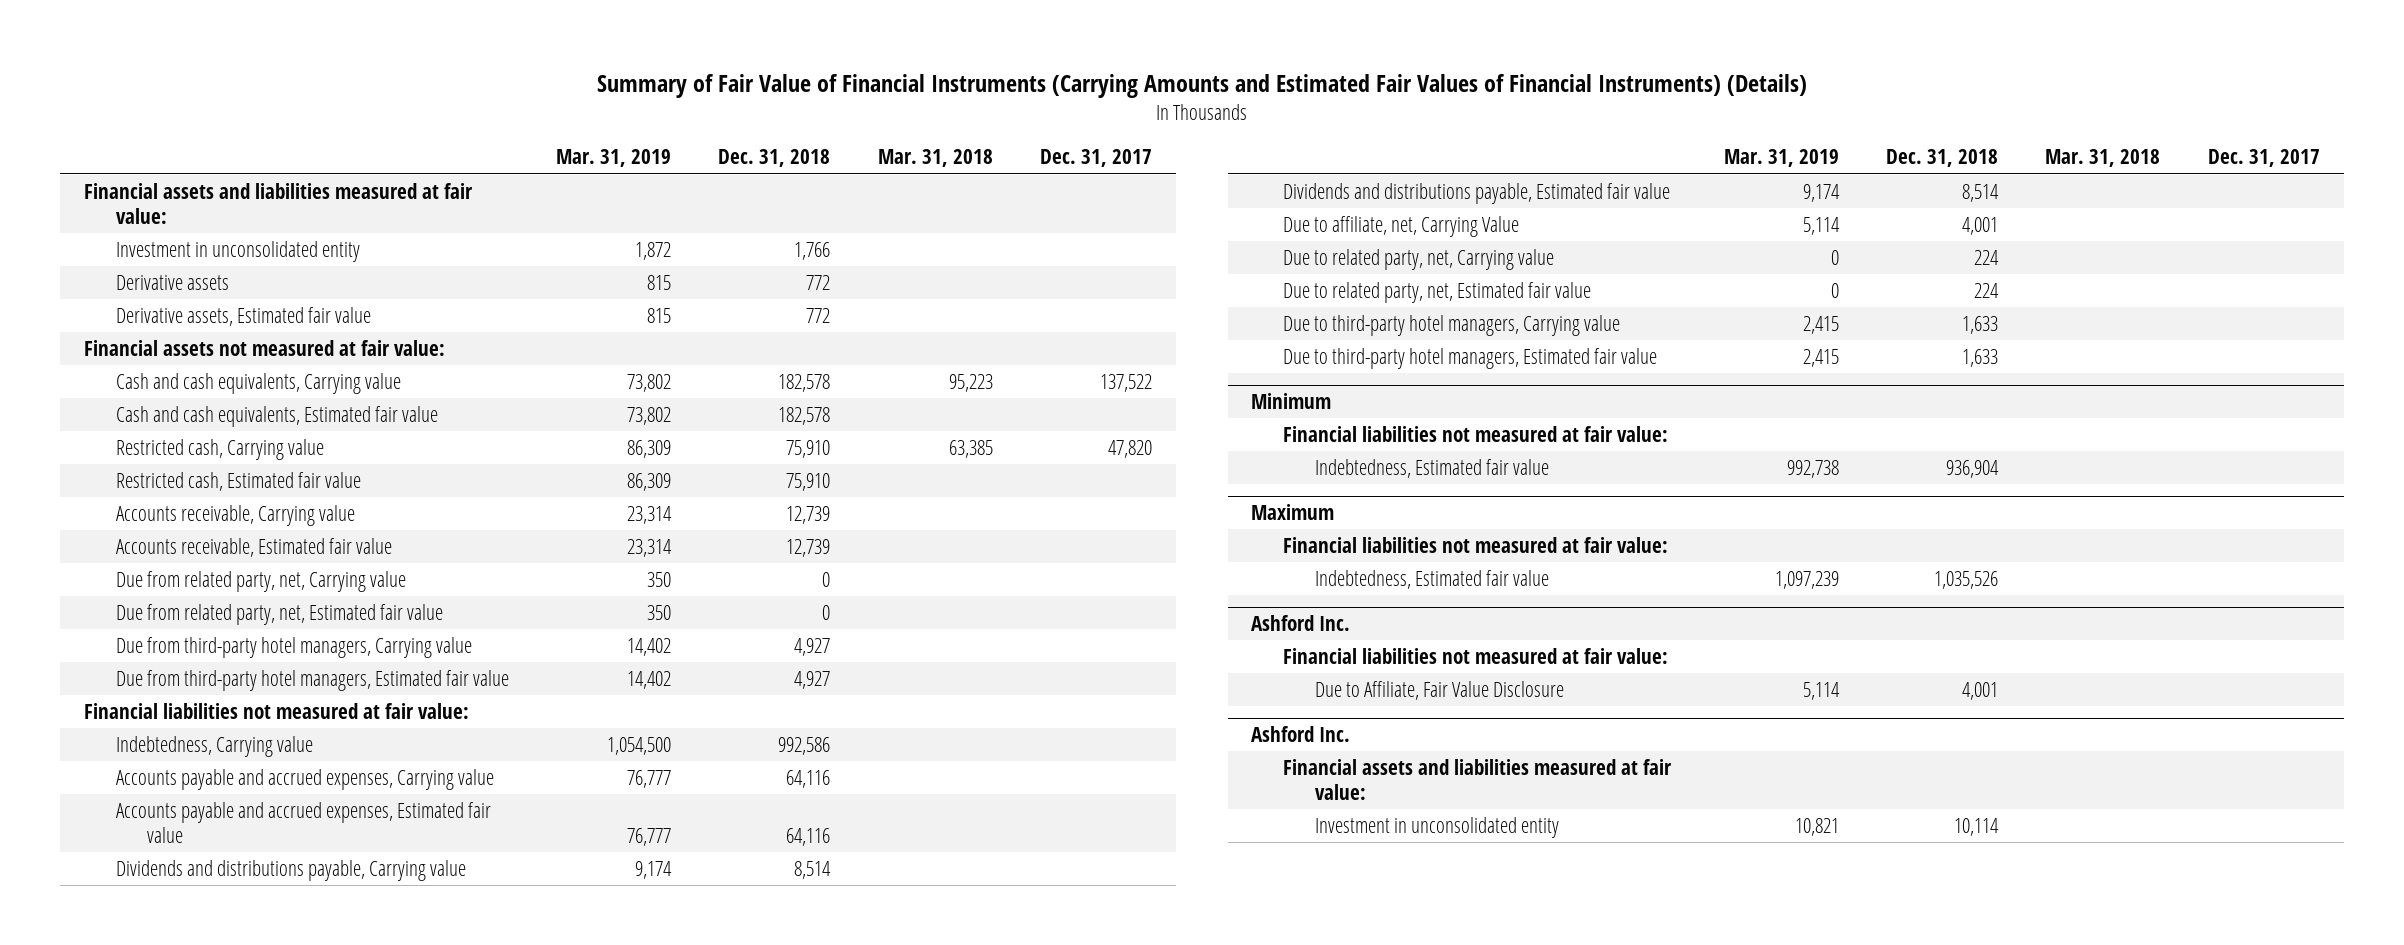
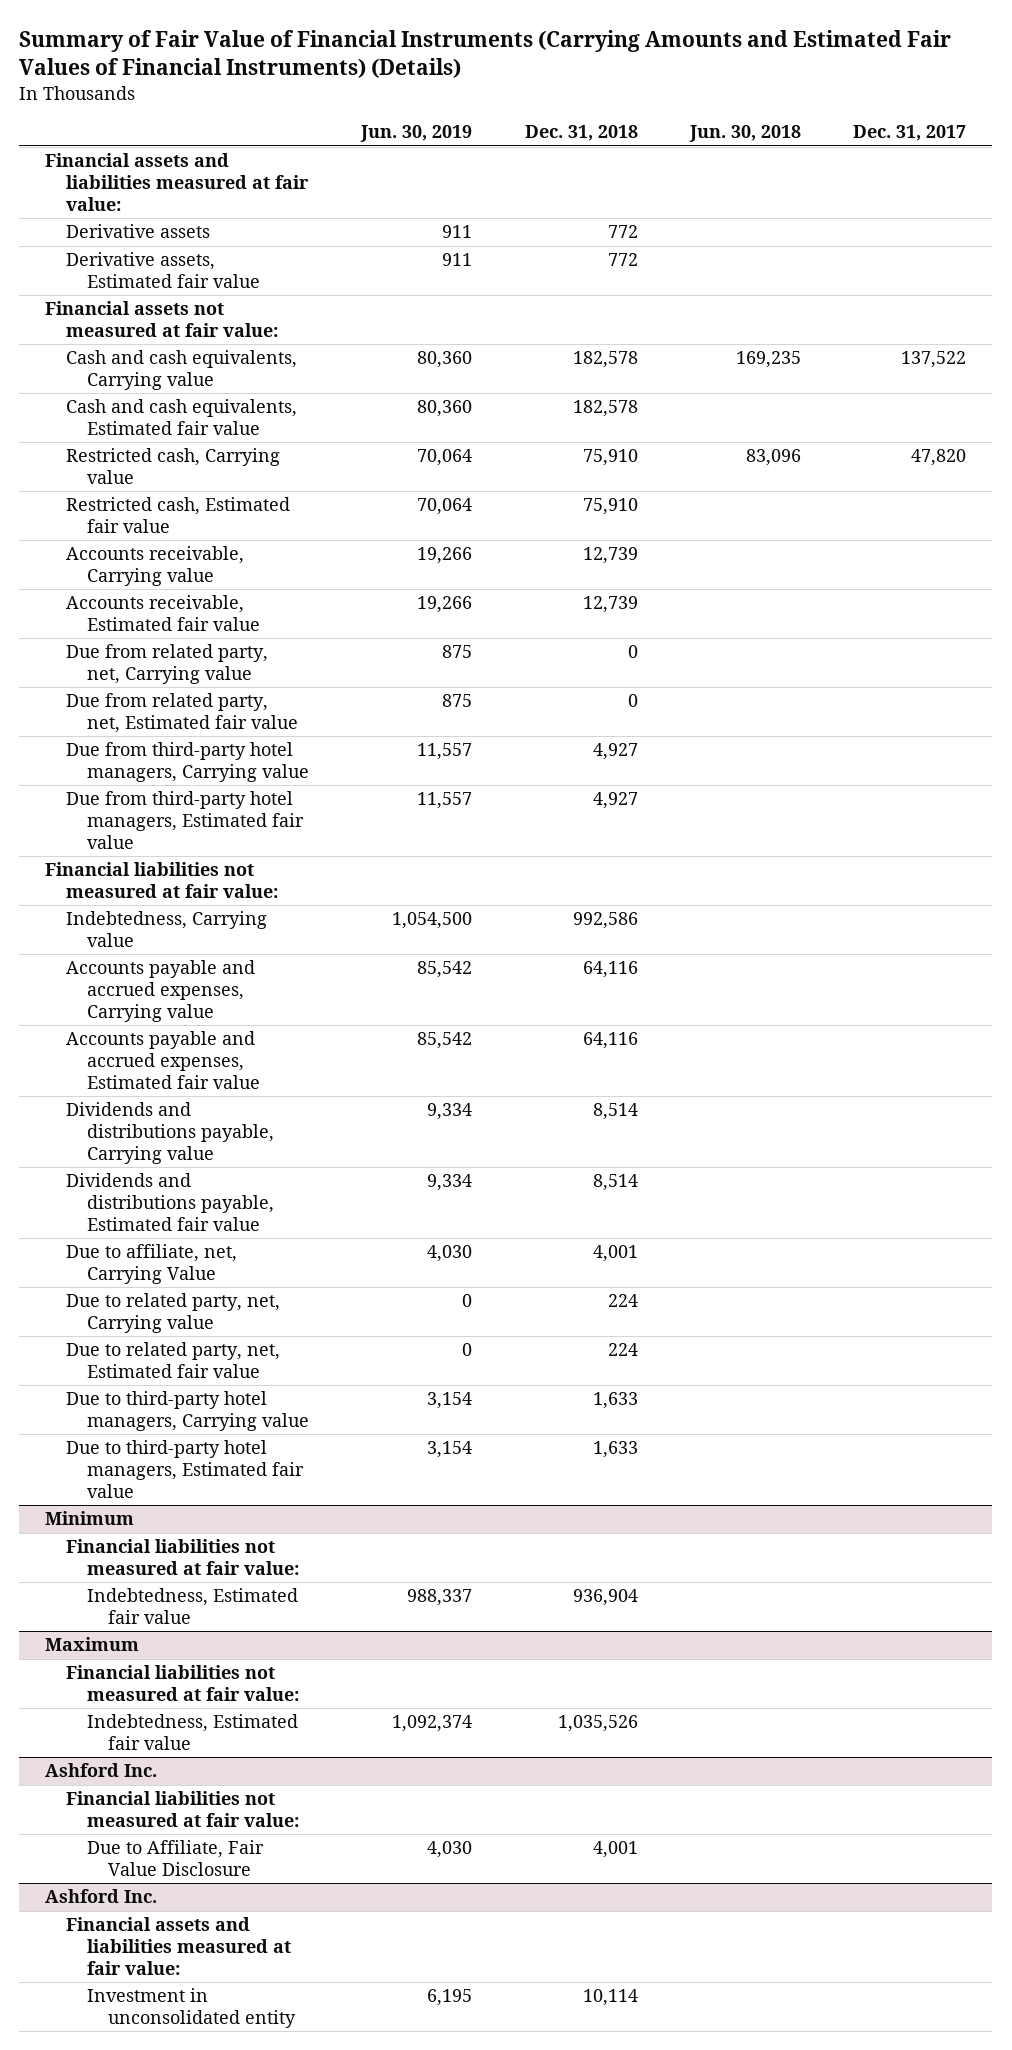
- | Mar. 31, 2019 | Dec. 31, 2018 | Mar. 31, 2018 | Dec. 31, 2017
+ | Jun. 30, 2019 | Dec. 31, 2018 | Jun. 30, 2018 | Dec. 31, 2017
- Investment in unconsolidated entity | 1,872 | 1,766 | |

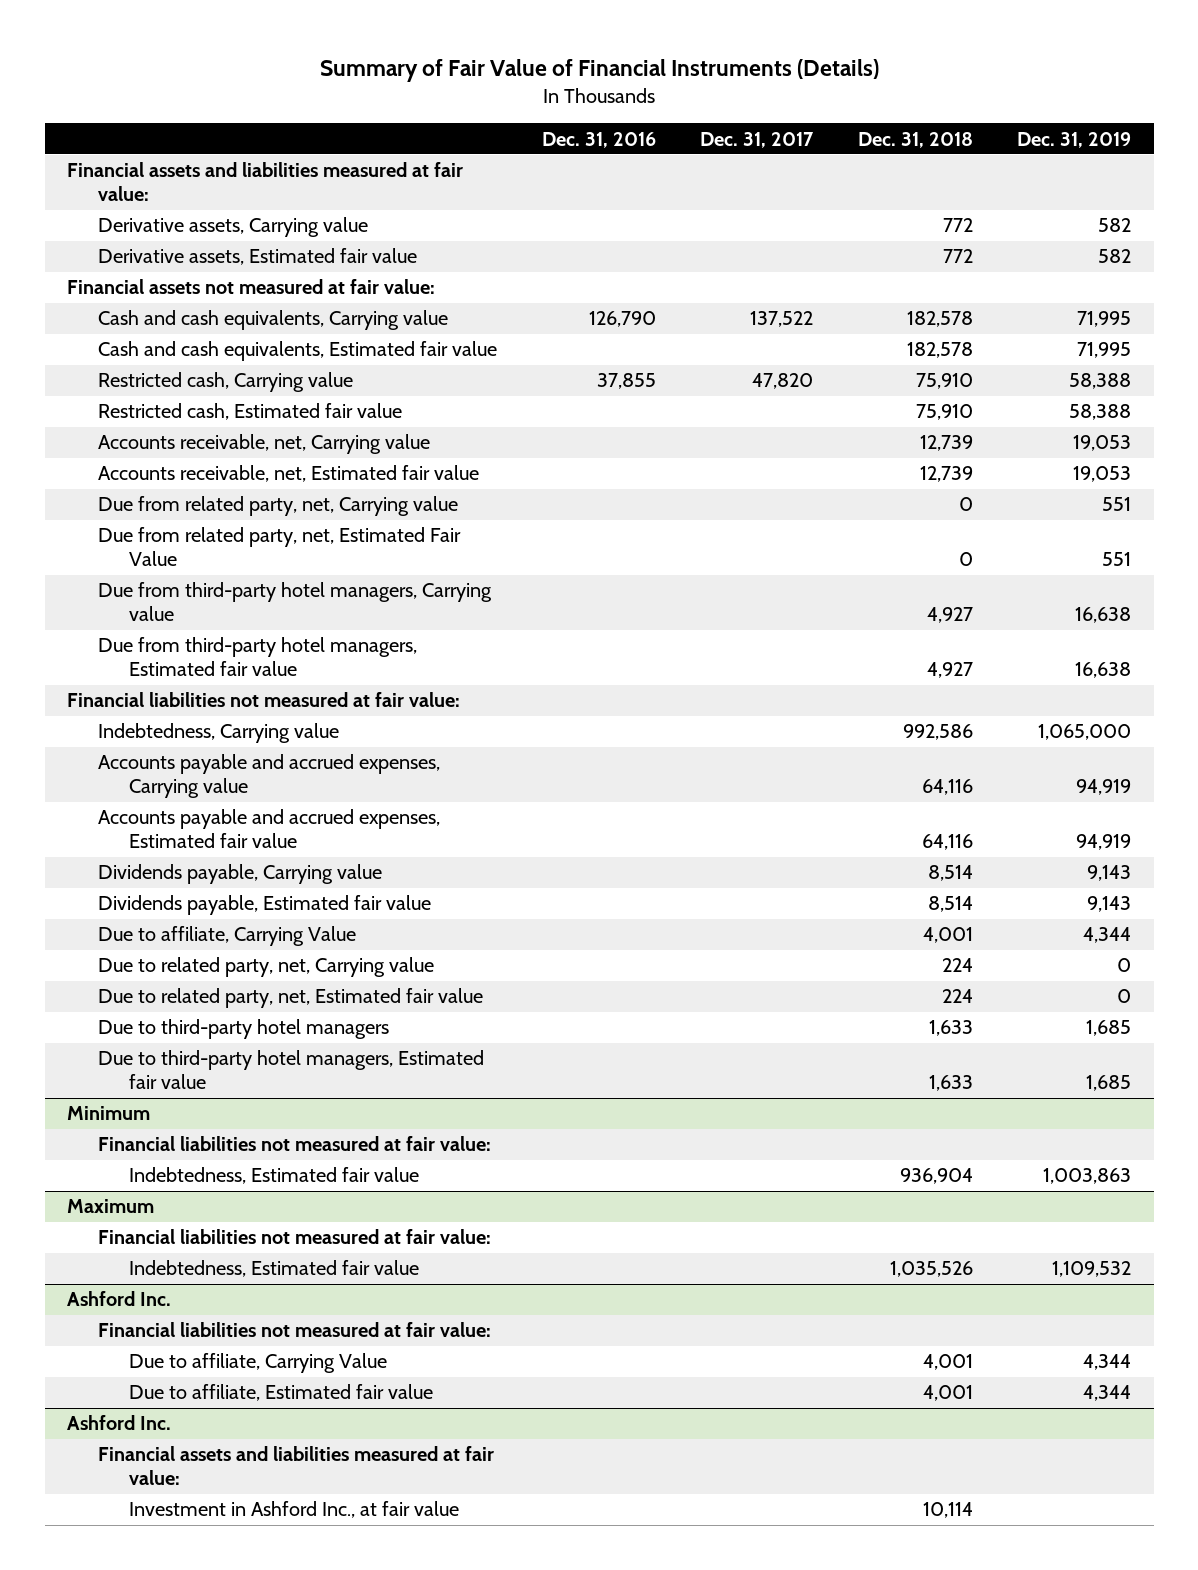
- Summary of Fair Value of Financial Instruments (Carrying Amounts and Estimated Fair Values of Financial Instruments) (Details)
+ Summary of Fair Value of Financial Instruments (Details)
- | Jun. 30, 2019 | Dec. 31, 2018 | Jun. 30, 2018 | Dec. 31, 2017
+ | Dec. 31, 2016 | Dec. 31, 2017 | Dec. 31, 2018 | Dec. 31, 2019
- Derivative assets | 911 | 772 | |
+ Derivative assets, Carrying value | | | 772 | 582
- Accounts receivable, Carrying value | 19,266 | 12,739 | |
- Accounts receivable, Estimated fair value | 19,266 | 12,739 | |
+ Accounts receivable, net, Carrying value | | | 12,739 | 19,053
+ Accounts receivable, net, Estimated fair value | | | 12,739 | 19,053
- Due from related party, net, Estimated fair value | 875 | 0 | |
+ Due from related party, net, Estimated Fair Value | | | 0 | 551
- Dividends and distributions payable, Carrying value | 9,334 | 8,514 | |
- Dividends and distributions payable, Estimated fair value | 9,334 | 8,514 | |
- Due to affiliate, net, Carrying Value | 4,030 | 4,001 | |
+ Dividends payable, Carrying value | | | 8,514 | 9,143
+ Dividends payable, Estimated fair value | | | 8,514 | 9,143
+ Due to affiliate, Carrying Value | | | 4,001 | 4,344
- Due to third-party hotel managers, Carrying value | 3,154 | 1,633 | |
+ Due to third-party hotel managers | | | 1,633 | 1,685
@ Ashford Inc.
- Due to Affiliate, Fair Value Disclosure | 4,030 | 4,001 | |
+ Due to affiliate, Carrying Value | | | 4,001 | 4,344
+ Due to affiliate, Estimated fair value | | | 4,001 | 4,344
- Investment in unconsolidated entity | 6,195 | 10,114 | |
+ Investment in Ashford Inc., at fair value | | | 10,114 |

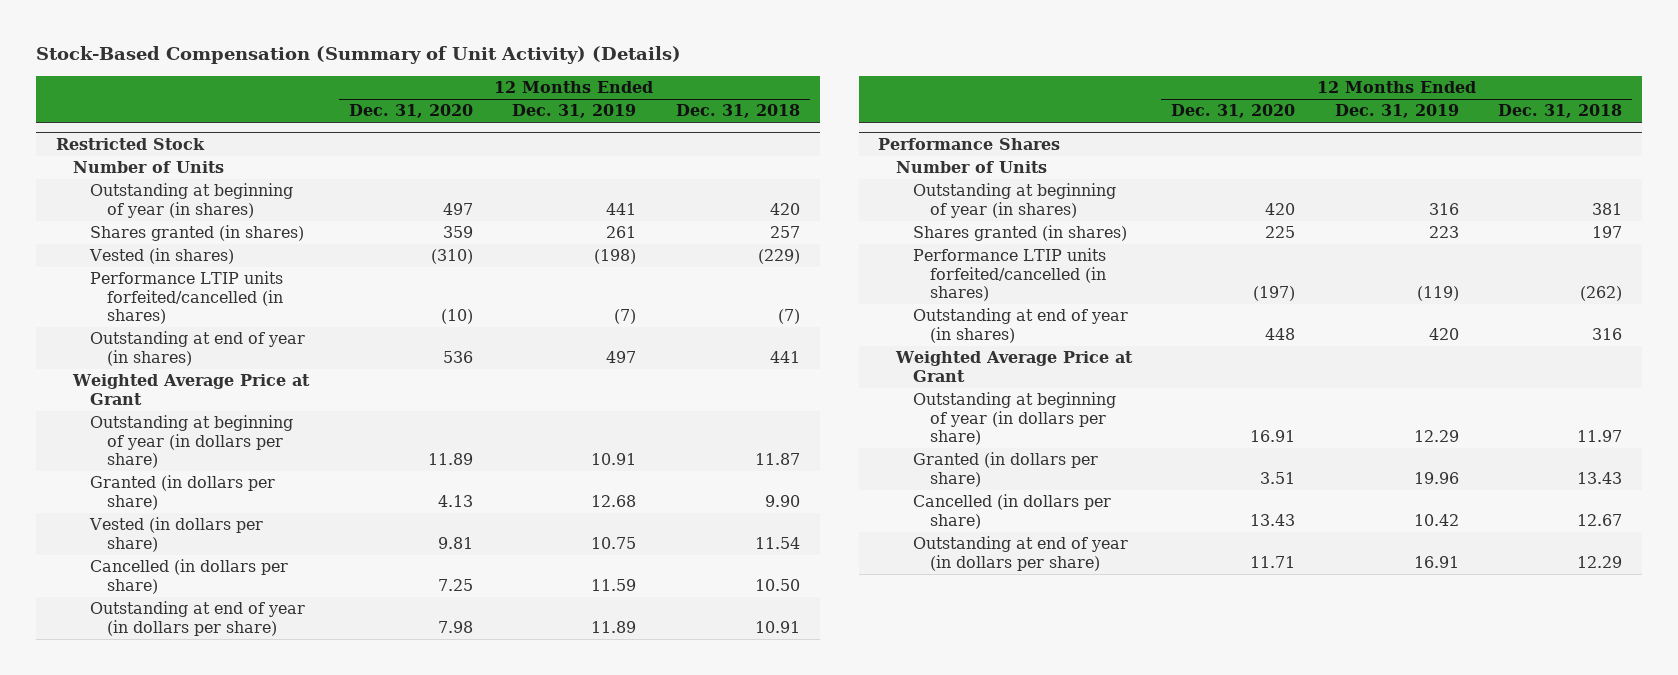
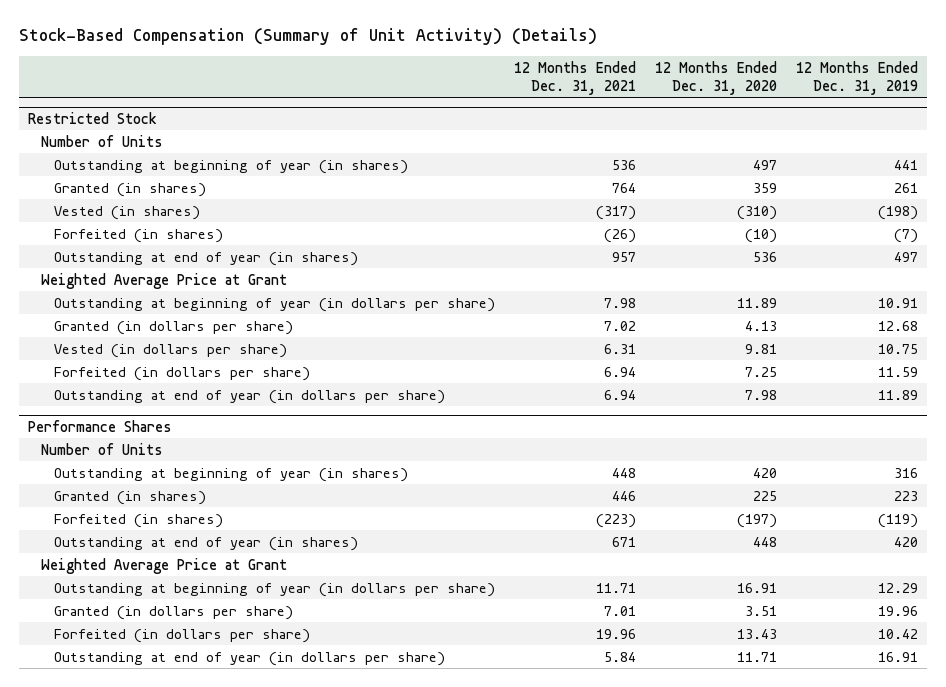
- | 12 Months Ended Dec. 31, 2020 | 12 Months Ended Dec. 31, 2019 | 12 Months Ended Dec. 31, 2018
+ | 12 Months Ended Dec. 31, 2021 | 12 Months Ended Dec. 31, 2020 | 12 Months Ended Dec. 31, 2019
@ Restricted Stock
- Shares granted (in shares) | 359 | 261 | 257
+ Granted (in shares) | 764 | 359 | 261
- Performance LTIP units forfeited/cancelled (in shares) | (10) | (7) | (7)
+ Forfeited (in shares) | (26) | (10) | (7)
- Cancelled (in dollars per share) | 7.25 | 11.59 | 10.50
+ Forfeited (in dollars per share) | 6.94 | 7.25 | 11.59
@ Performance Shares
- Shares granted (in shares) | 225 | 223 | 197
- Performance LTIP units forfeited/cancelled (in shares) | (197) | (119) | (262)
+ Granted (in shares) | 446 | 225 | 223
+ Forfeited (in shares) | (223) | (197) | (119)
- Cancelled (in dollars per share) | 13.43 | 10.42 | 12.67
+ Forfeited (in dollars per share) | 19.96 | 13.43 | 10.42

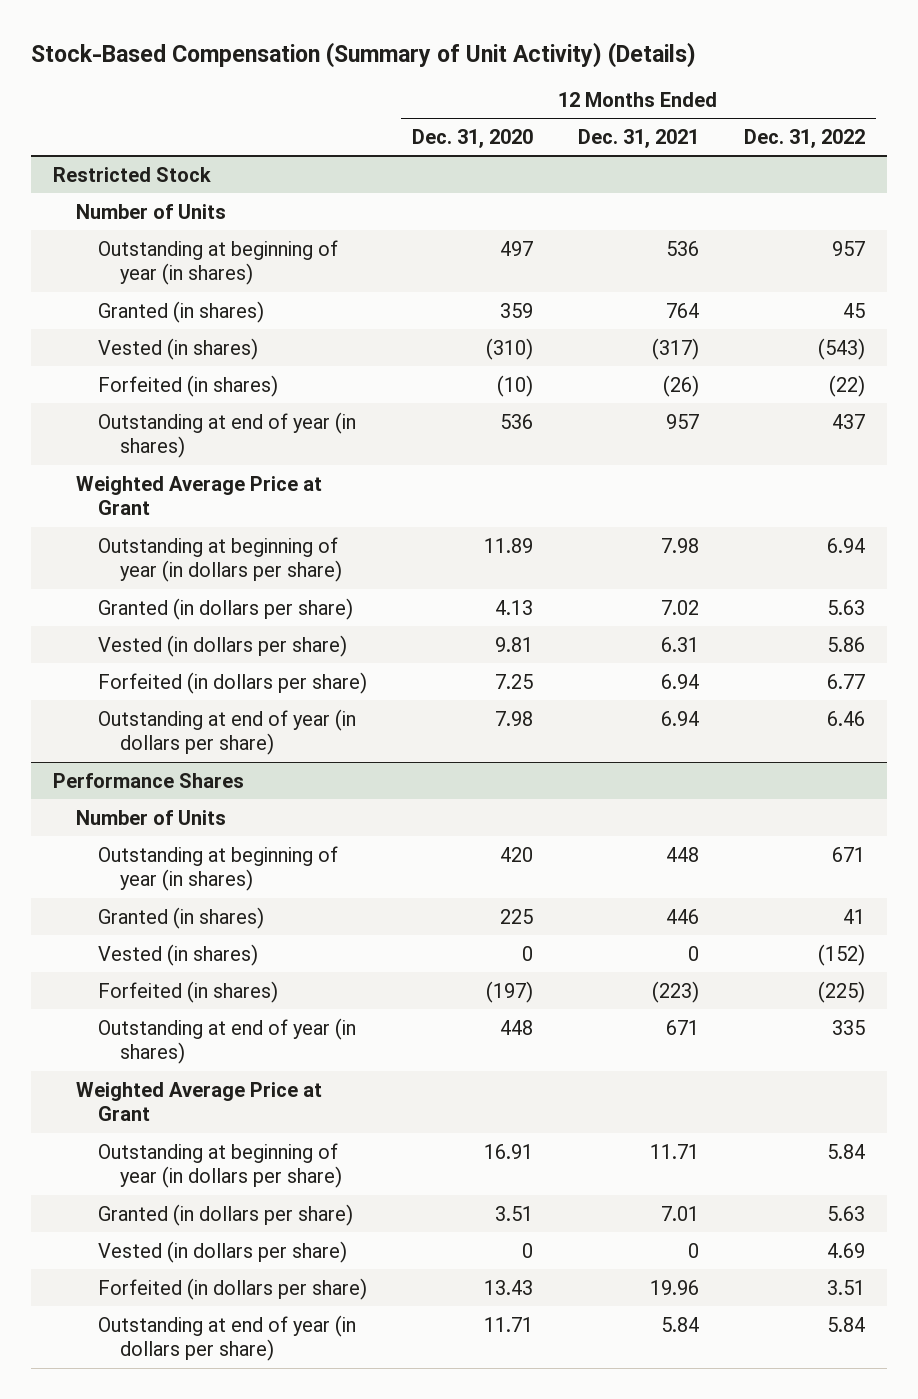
- | 12 Months Ended Dec. 31, 2021 | 12 Months Ended Dec. 31, 2020 | 12 Months Ended Dec. 31, 2019
+ | 12 Months Ended Dec. 31, 2020 | 12 Months Ended Dec. 31, 2021 | 12 Months Ended Dec. 31, 2022
@ Performance Shares
+ Vested (in shares) | 0 | 0 | (152)
+ Vested (in dollars per share) | 0 | 0 | 4.69

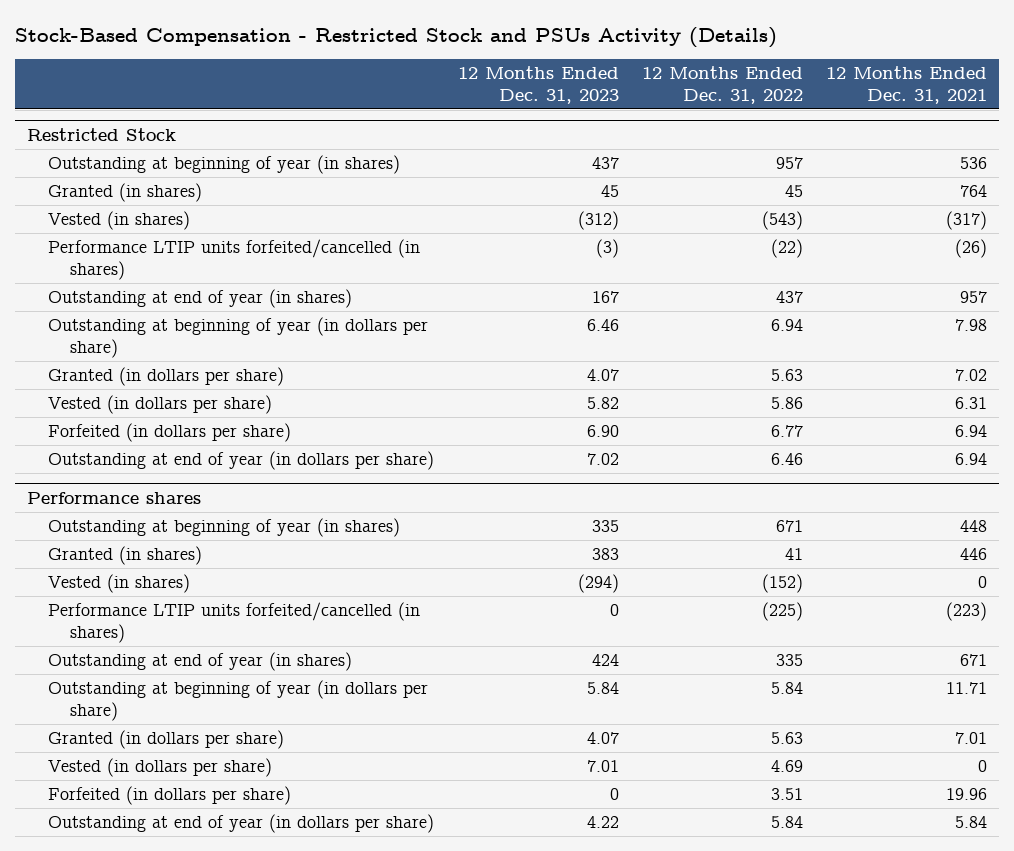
- Stock-Based Compensation (Summary of Unit Activity) (Details)
+ Stock-Based Compensation - Restricted Stock and PSUs Activity (Details)
- | 12 Months Ended Dec. 31, 2020 | 12 Months Ended Dec. 31, 2021 | 12 Months Ended Dec. 31, 2022
+ | 12 Months Ended Dec. 31, 2023 | 12 Months Ended Dec. 31, 2022 | 12 Months Ended Dec. 31, 2021
@ Restricted Stock
- Number of Units
- Forfeited (in shares) | (10) | (26) | (22)
+ Performance LTIP units forfeited/cancelled (in shares) | (3) | (22) | (26)
- Weighted Average Price at Grant
- Performance Shares
- Number of Units
+ Performance shares
- Forfeited (in shares) | (197) | (223) | (225)
+ Performance LTIP units forfeited/cancelled (in shares) | 0 | (225) | (223)
- Weighted Average Price at Grant

